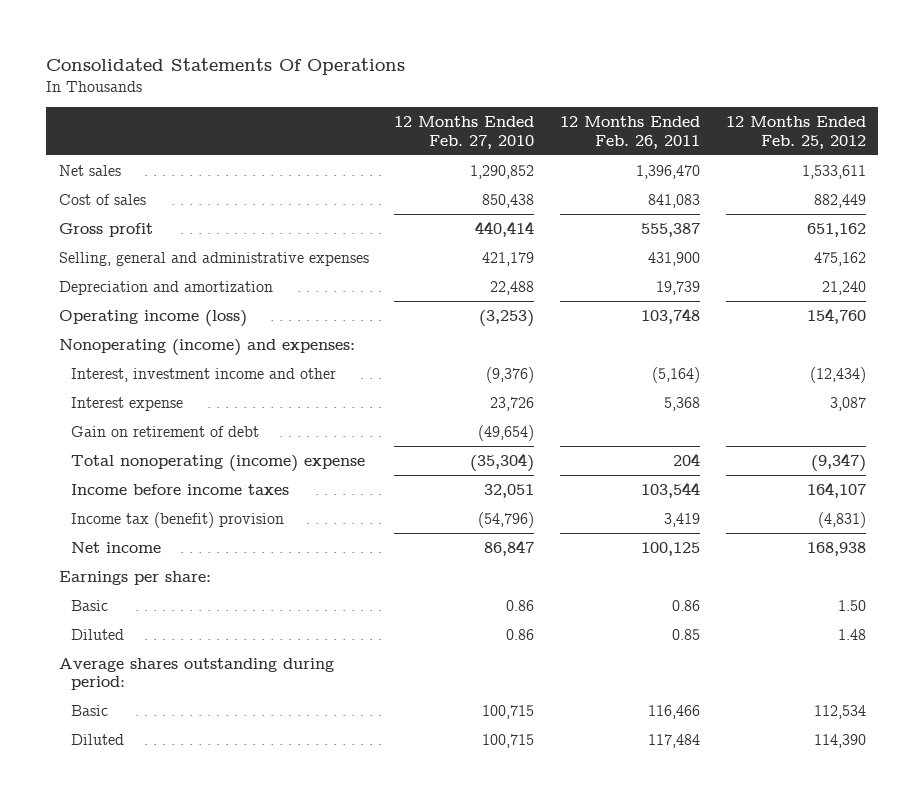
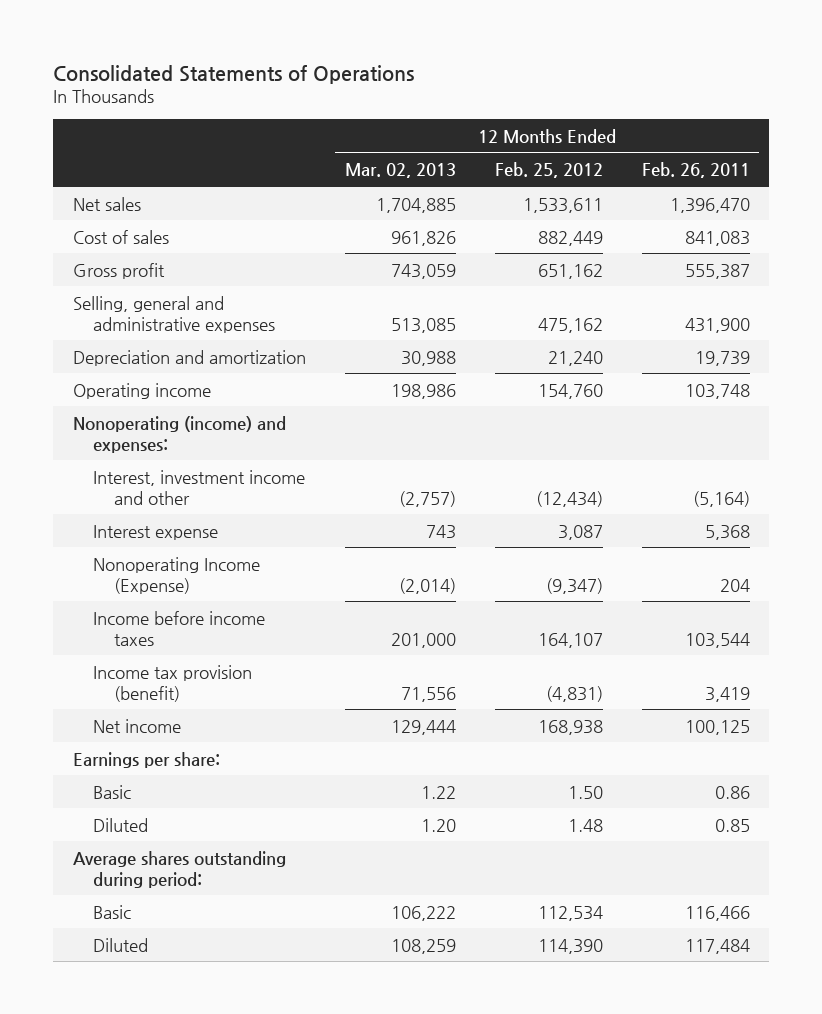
- Consolidated Statements Of Operations
+ Consolidated Statements of Operations
- | 12 Months Ended Feb. 27, 2010 | 12 Months Ended Feb. 26, 2011 | 12 Months Ended Feb. 25, 2012
+ | 12 Months Ended Mar. 02, 2013 | 12 Months Ended Feb. 25, 2012 | 12 Months Ended Feb. 26, 2011
- Operating income (loss) | (3,253) | 103,748 | 154,760
+ Operating income | 198,986 | 154,760 | 103,748
- Gain on retirement of debt | (49,654) | |
- Total nonoperating (income) expense | (35,304) | 204 | (9,347)
+ Nonoperating Income (Expense) | (2,014) | (9,347) | 204
- Income tax (benefit) provision | (54,796) | 3,419 | (4,831)
+ Income tax provision (benefit) | 71,556 | (4,831) | 3,419

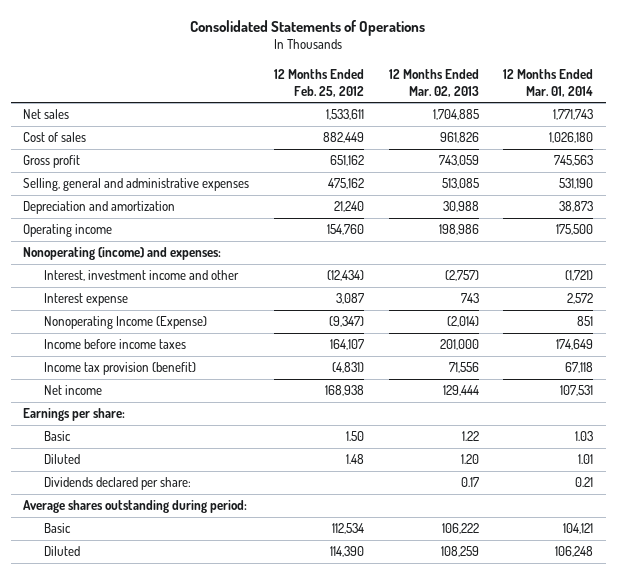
- | 12 Months Ended Mar. 02, 2013 | 12 Months Ended Feb. 25, 2012 | 12 Months Ended Feb. 26, 2011
+ | 12 Months Ended Feb. 25, 2012 | 12 Months Ended Mar. 02, 2013 | 12 Months Ended Mar. 01, 2014
+ Dividends declared per share: | | 0.17 | 0.21

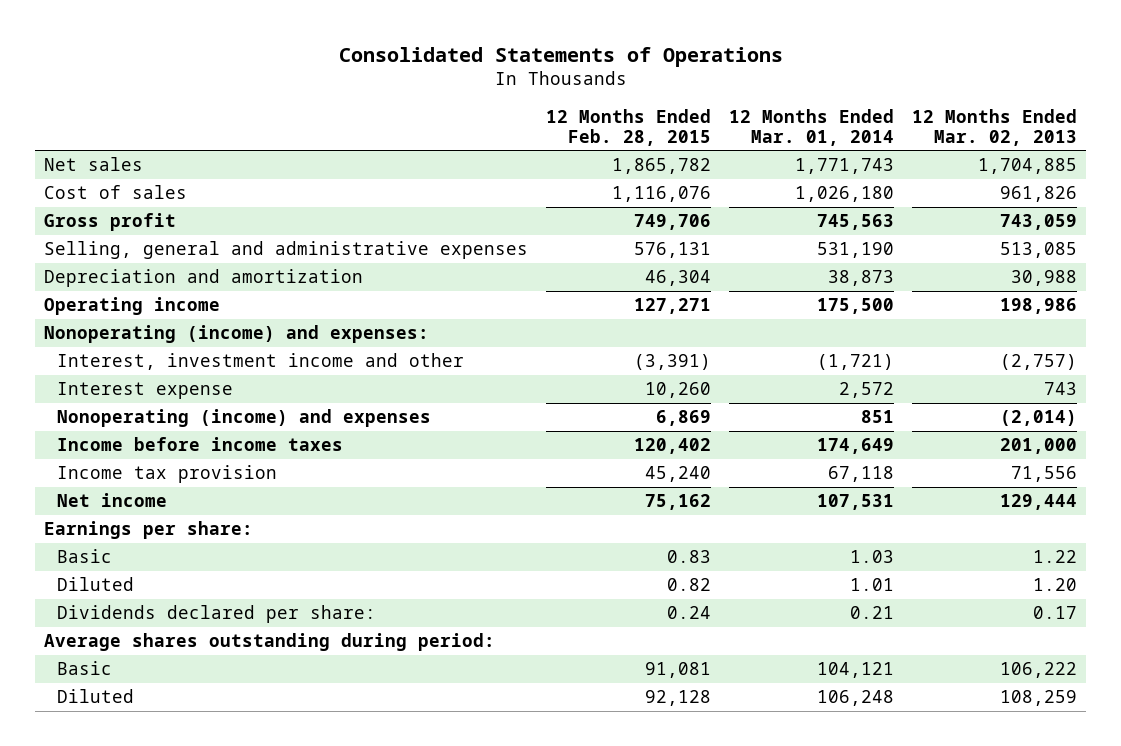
- | 12 Months Ended Feb. 25, 2012 | 12 Months Ended Mar. 02, 2013 | 12 Months Ended Mar. 01, 2014
+ | 12 Months Ended Feb. 28, 2015 | 12 Months Ended Mar. 01, 2014 | 12 Months Ended Mar. 02, 2013
- Nonoperating Income (Expense) | (9,347) | (2,014) | 851
+ Nonoperating (income) and expenses | 6,869 | 851 | (2,014)
- Income tax provision (benefit) | (4,831) | 71,556 | 67,118
+ Income tax provision | 45,240 | 67,118 | 71,556

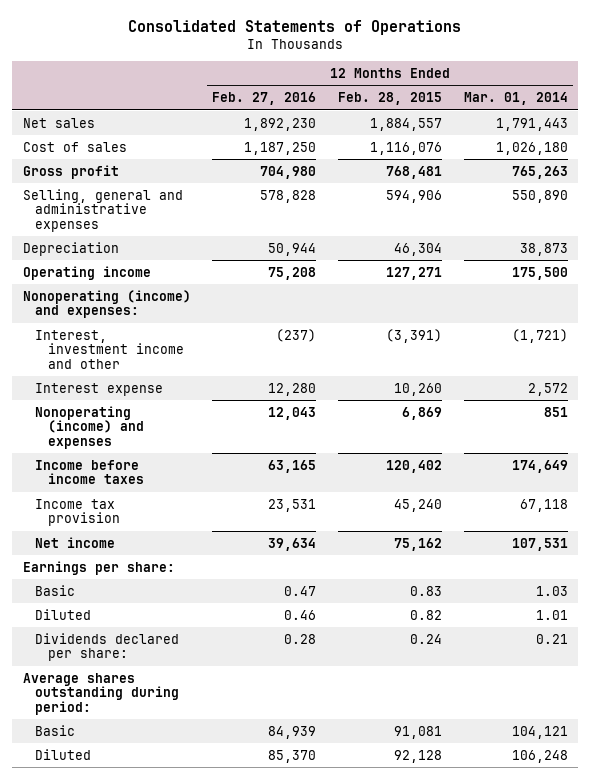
- | 12 Months Ended Feb. 28, 2015 | 12 Months Ended Mar. 01, 2014 | 12 Months Ended Mar. 02, 2013
+ | 12 Months Ended Feb. 27, 2016 | 12 Months Ended Feb. 28, 2015 | 12 Months Ended Mar. 01, 2014
- Net sales | 1,865,782 | 1,771,743 | 1,704,885
+ Net sales | 1,892,230 | 1,884,557 | 1,791,443
- Gross profit | 749,706 | 745,563 | 743,059
- Selling, general and administrative expenses | 576,131 | 531,190 | 513,085
- Depreciation and amortization | 46,304 | 38,873 | 30,988
+ Gross profit | 704,980 | 768,481 | 765,263
+ Selling, general and administrative expenses | 578,828 | 594,906 | 550,890
+ Depreciation | 50,944 | 46,304 | 38,873

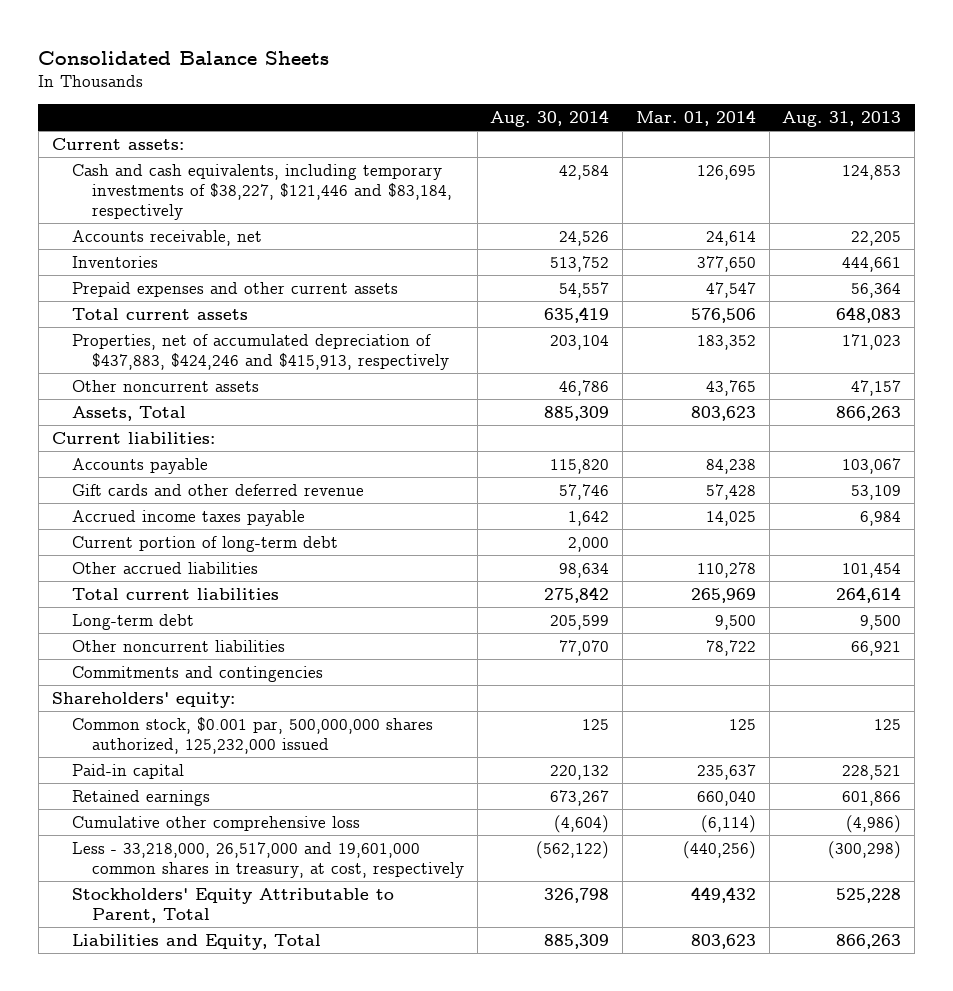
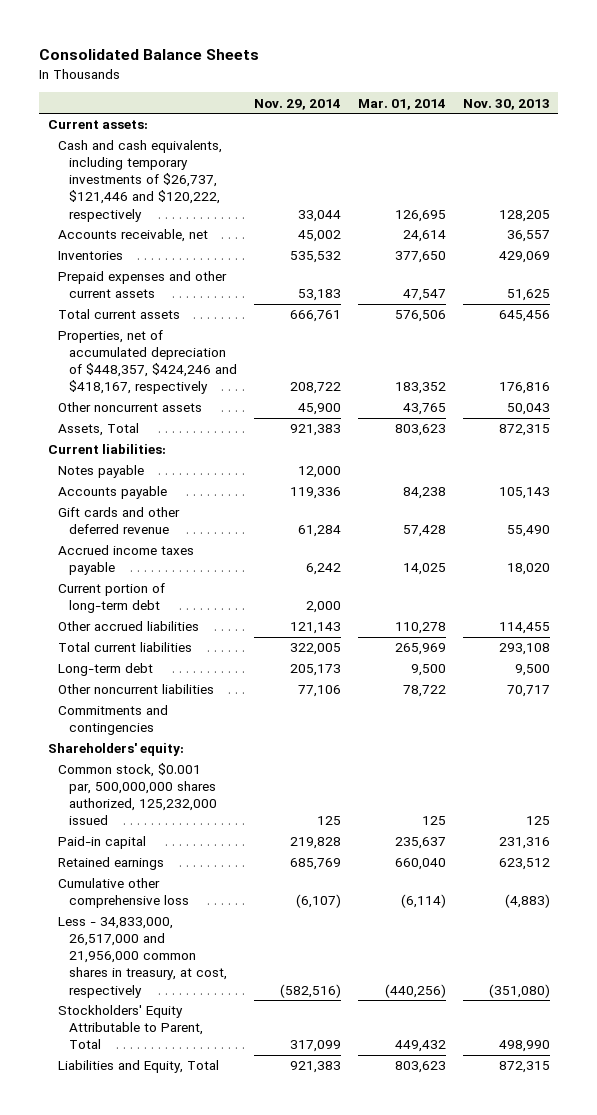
- | Aug. 30, 2014 | Mar. 01, 2014 | Aug. 31, 2013
+ | Nov. 29, 2014 | Mar. 01, 2014 | Nov. 30, 2013
- Cash and cash equivalents, including temporary investments of $38,227, $121,446 and $83,184, respectively | 42,584 | 126,695 | 124,853
+ Cash and cash equivalents, including temporary investments of $26,737, $121,446 and $120,222, respectively | 33,044 | 126,695 | 128,205
- Properties, net of accumulated depreciation of $437,883, $424,246 and $415,913, respectively | 203,104 | 183,352 | 171,023
+ Properties, net of accumulated depreciation of $448,357, $424,246 and $418,167, respectively | 208,722 | 183,352 | 176,816
+ Notes payable | 12,000 | |
- Less - 33,218,000, 26,517,000 and 19,601,000 common shares in treasury, at cost, respectively | (562,122) | (440,256) | (300,298)
+ Less - 34,833,000, 26,517,000 and 21,956,000 common shares in treasury, at cost, respectively | (582,516) | (440,256) | (351,080)

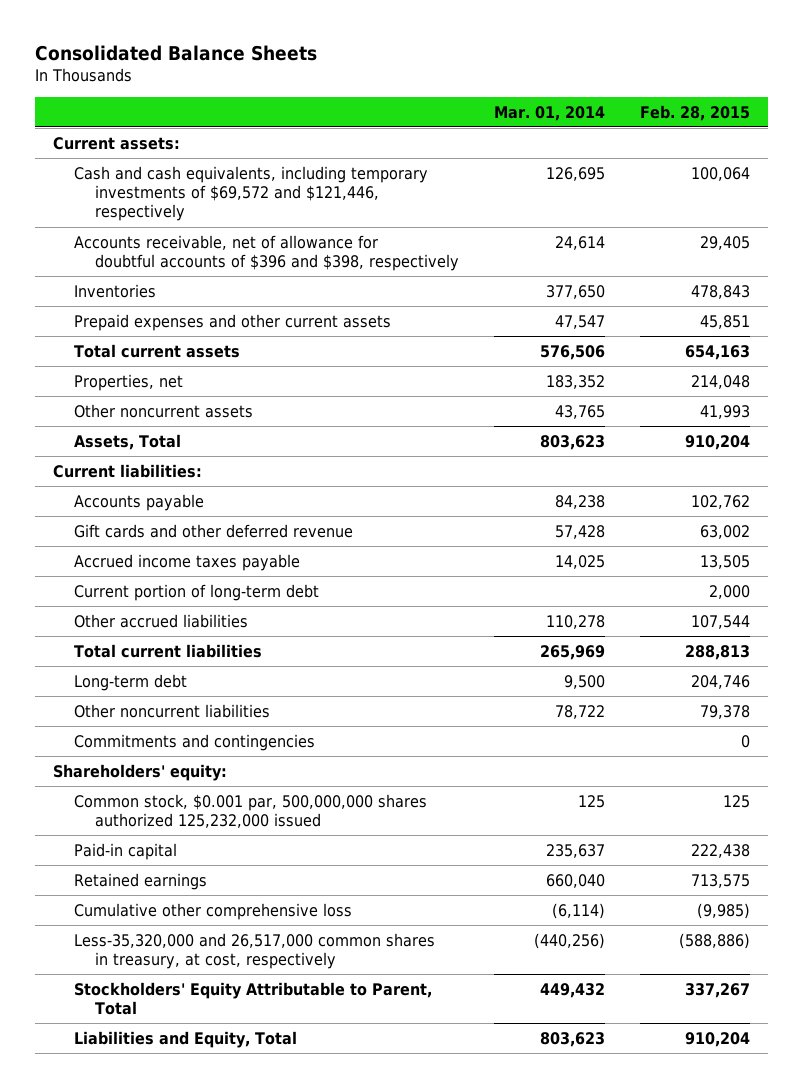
- | Nov. 29, 2014 | Mar. 01, 2014 | Nov. 30, 2013
+ | Mar. 01, 2014 | Feb. 28, 2015
- Cash and cash equivalents, including temporary investments of $26,737, $121,446 and $120,222, respectively | 33,044 | 126,695 | 128,205
- Accounts receivable, net | 45,002 | 24,614 | 36,557
+ Cash and cash equivalents, including temporary investments of $69,572 and $121,446, respectively | 126,695 | 100,064
+ Accounts receivable, net of allowance for doubtful accounts of $396 and $398, respectively | 24,614 | 29,405
- Properties, net of accumulated depreciation of $448,357, $424,246 and $418,167, respectively | 208,722 | 183,352 | 176,816
+ Properties, net | 183,352 | 214,048
- Notes payable | 12,000 | |
- Common stock, $0.001 par, 500,000,000 shares authorized, 125,232,000 issued | 125 | 125 | 125
+ Common stock, $0.001 par, 500,000,000 shares authorized 125,232,000 issued | 125 | 125
- Less - 34,833,000, 26,517,000 and 21,956,000 common shares in treasury, at cost, respectively | (582,516) | (440,256) | (351,080)
+ Less-35,320,000 and 26,517,000 common shares in treasury, at cost, respectively | (440,256) | (588,886)

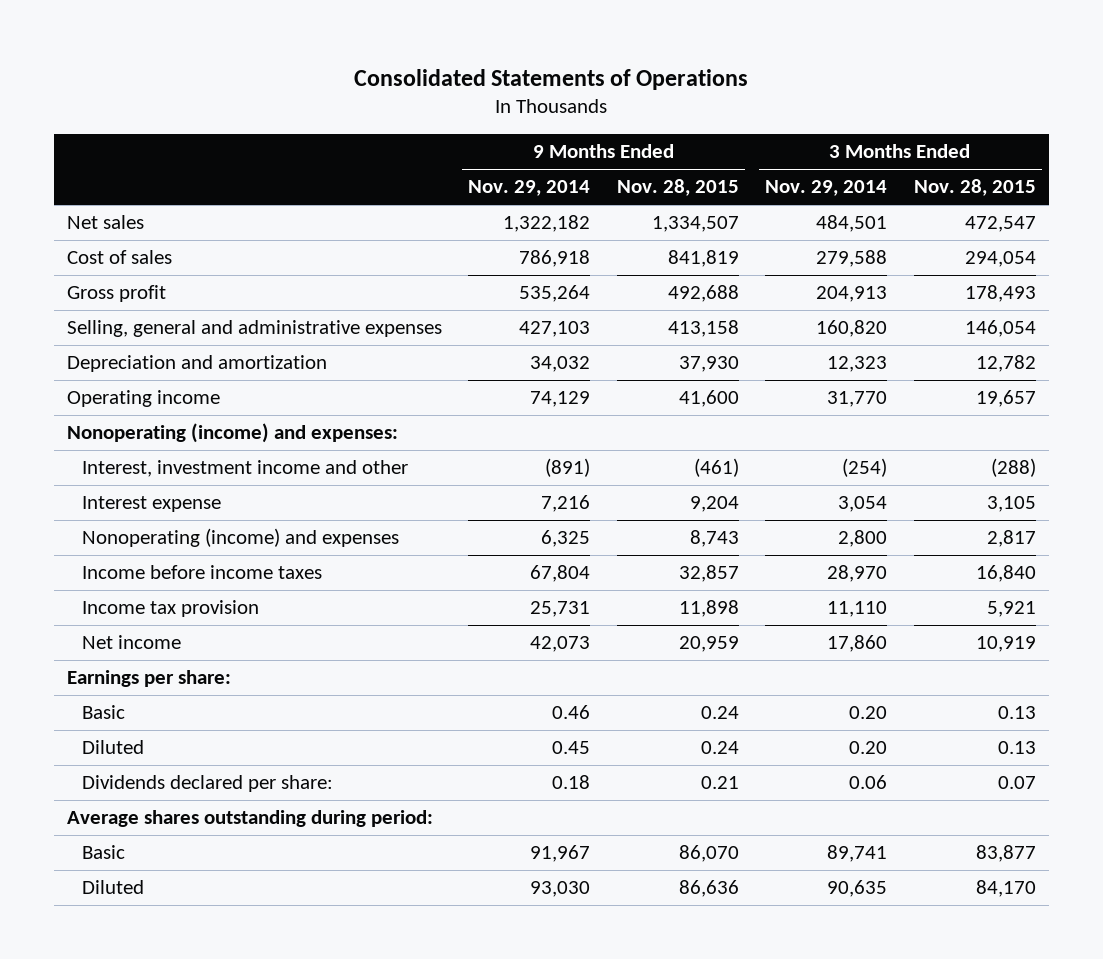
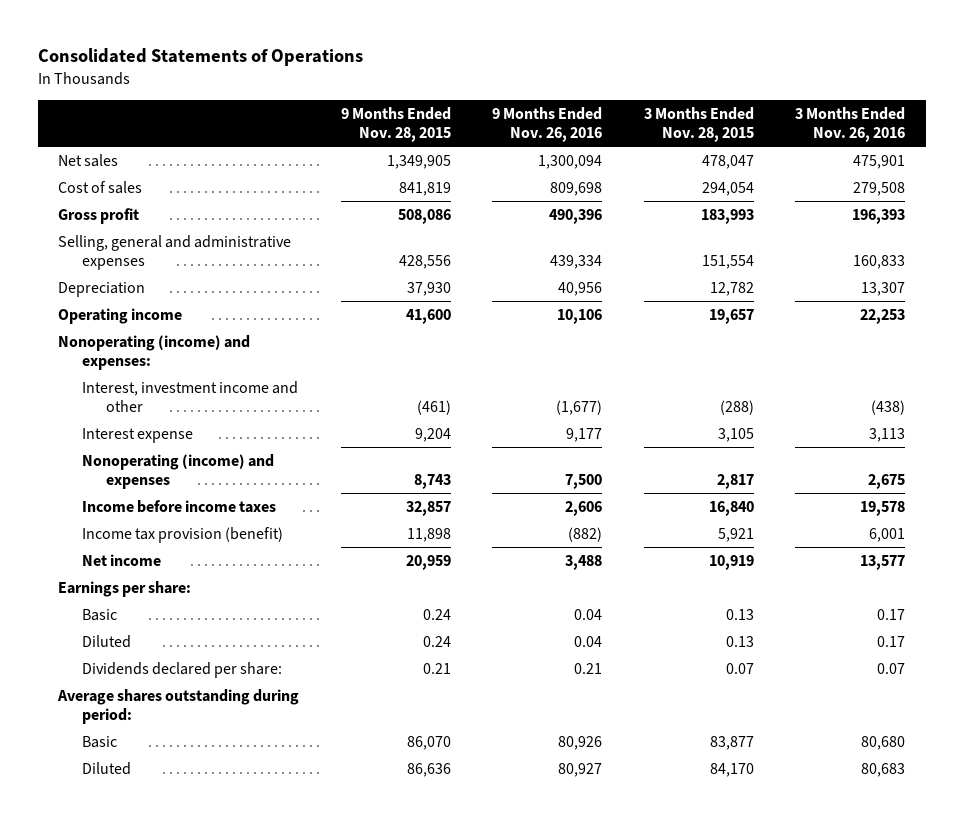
- | 9 Months Ended Nov. 29, 2014 | 9 Months Ended Nov. 28, 2015 | 3 Months Ended Nov. 29, 2014 | 3 Months Ended Nov. 28, 2015
+ | 9 Months Ended Nov. 28, 2015 | 9 Months Ended Nov. 26, 2016 | 3 Months Ended Nov. 28, 2015 | 3 Months Ended Nov. 26, 2016
- Net sales | 1,322,182 | 1,334,507 | 484,501 | 472,547
+ Net sales | 1,349,905 | 1,300,094 | 478,047 | 475,901
- Gross profit | 535,264 | 492,688 | 204,913 | 178,493
- Selling, general and administrative expenses | 427,103 | 413,158 | 160,820 | 146,054
- Depreciation and amortization | 34,032 | 37,930 | 12,323 | 12,782
+ Gross profit | 508,086 | 490,396 | 183,993 | 196,393
+ Selling, general and administrative expenses | 428,556 | 439,334 | 151,554 | 160,833
+ Depreciation | 37,930 | 40,956 | 12,782 | 13,307
- Income tax provision | 25,731 | 11,898 | 11,110 | 5,921
+ Income tax provision (benefit) | 11,898 | (882) | 5,921 | 6,001

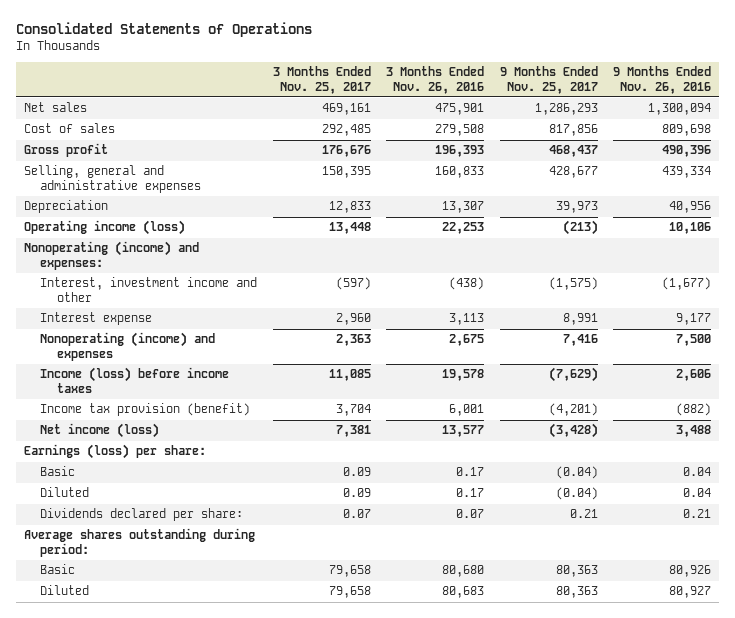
- | 9 Months Ended Nov. 28, 2015 | 9 Months Ended Nov. 26, 2016 | 3 Months Ended Nov. 28, 2015 | 3 Months Ended Nov. 26, 2016
+ | 3 Months Ended Nov. 25, 2017 | 3 Months Ended Nov. 26, 2016 | 9 Months Ended Nov. 25, 2017 | 9 Months Ended Nov. 26, 2016
- Operating income | 41,600 | 10,106 | 19,657 | 22,253
+ Operating income (loss) | 13,448 | 22,253 | (213) | 10,106
- Income before income taxes | 32,857 | 2,606 | 16,840 | 19,578
+ Income (loss) before income taxes | 11,085 | 19,578 | (7,629) | 2,606
- Net income | 20,959 | 3,488 | 10,919 | 13,577
- Earnings per share:
+ Net income (loss) | 7,381 | 13,577 | (3,428) | 3,488
+ Earnings (loss) per share:

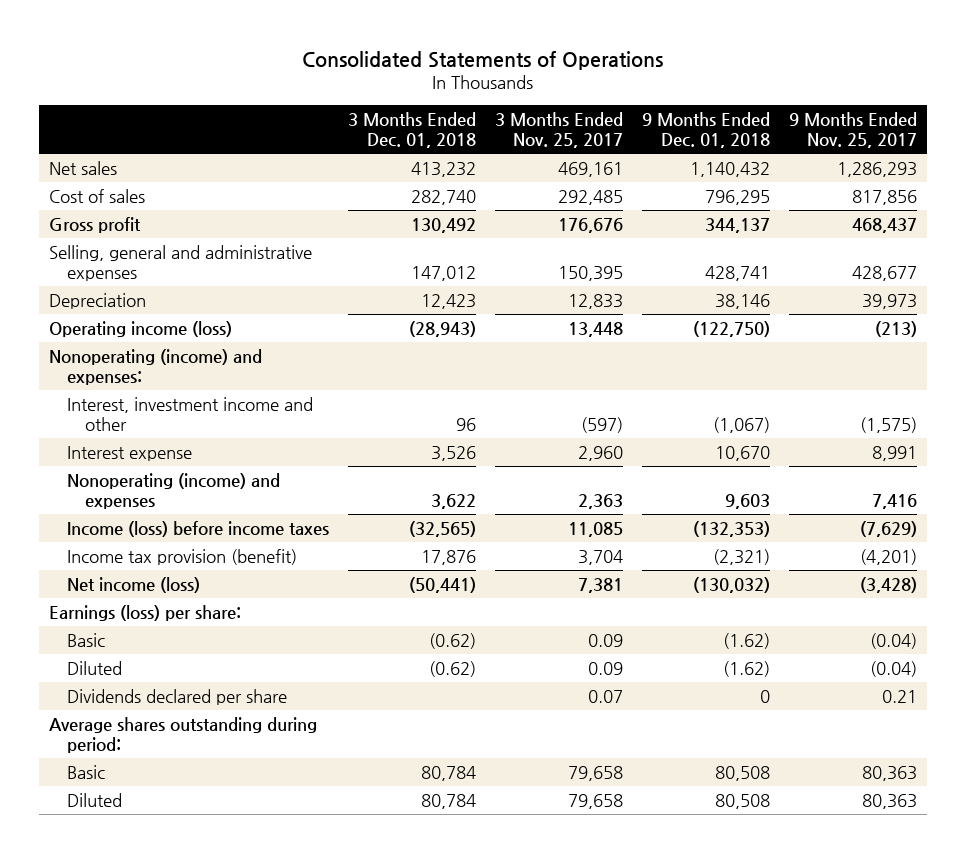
- | 3 Months Ended Nov. 25, 2017 | 3 Months Ended Nov. 26, 2016 | 9 Months Ended Nov. 25, 2017 | 9 Months Ended Nov. 26, 2016
+ | 3 Months Ended Dec. 01, 2018 | 3 Months Ended Nov. 25, 2017 | 9 Months Ended Dec. 01, 2018 | 9 Months Ended Nov. 25, 2017
- Dividends declared per share: | 0.07 | 0.07 | 0.21 | 0.21
+ Dividends declared per share | | 0.07 | 0 | 0.21

